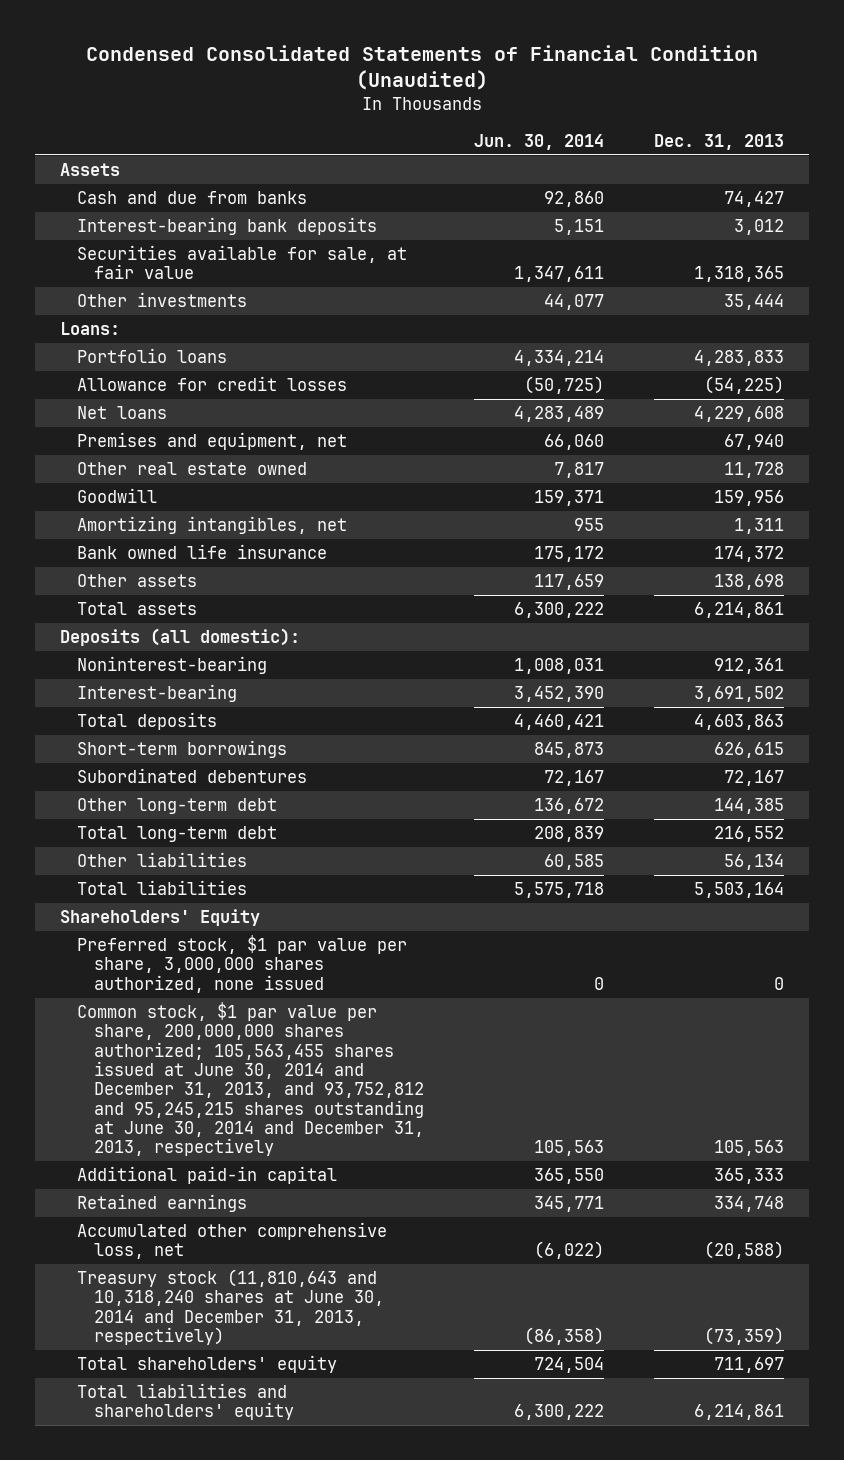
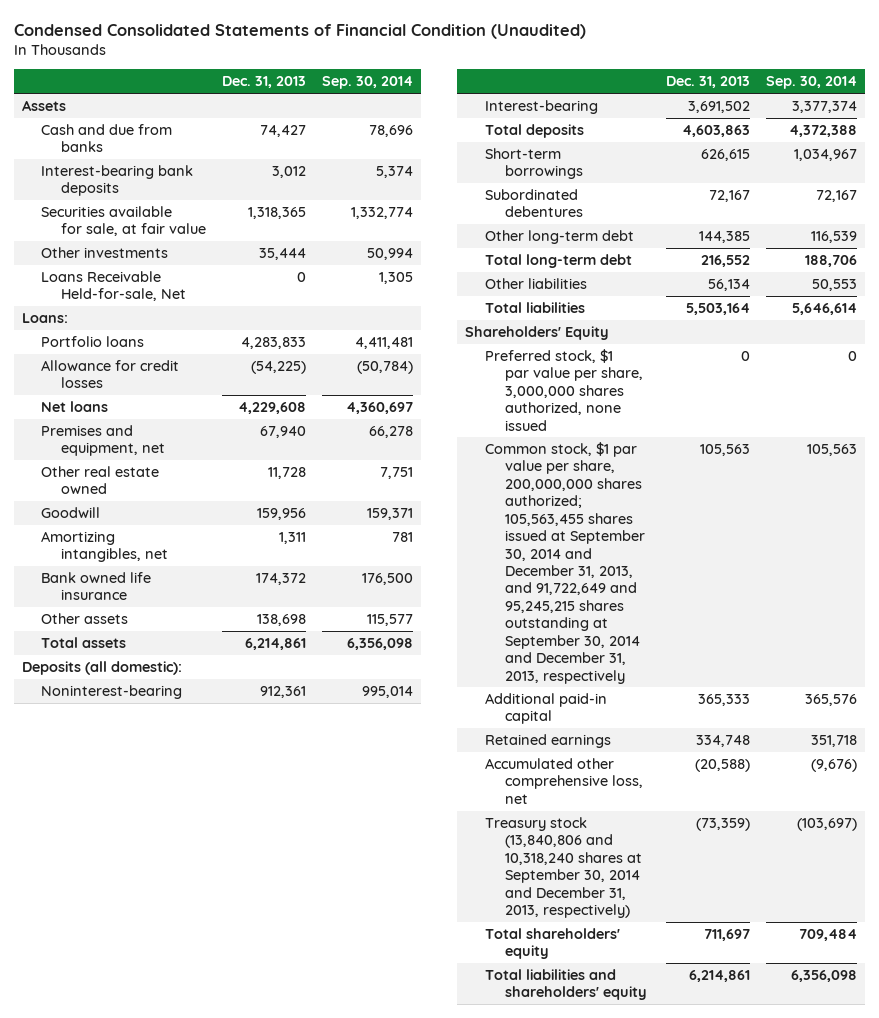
- | Jun. 30, 2014 | Dec. 31, 2013
+ | Dec. 31, 2013 | Sep. 30, 2014
+ Loans Receivable Held-for-sale, Net | 0 | 1,305
- Common stock, $1 par value per share, 200,000,000 shares authorized; 105,563,455 shares issued at June 30, 2014 and December 31, 2013, and 93,752,812 and 95,245,215 shares outstanding at June 30, 2014 and December 31, 2013, respectively | 105,563 | 105,563
+ Common stock, $1 par value per share, 200,000,000 shares authorized; 105,563,455 shares issued at September 30, 2014 and December 31, 2013, and 91,722,649 and 95,245,215 shares outstanding at September 30, 2014 and December 31, 2013, respectively | 105,563 | 105,563
- Treasury stock (11,810,643 and 10,318,240 shares at June 30, 2014 and December 31, 2013, respectively) | (86,358) | (73,359)
+ Treasury stock (13,840,806 and 10,318,240 shares at September 30, 2014 and December 31, 2013, respectively) | (73,359) | (103,697)

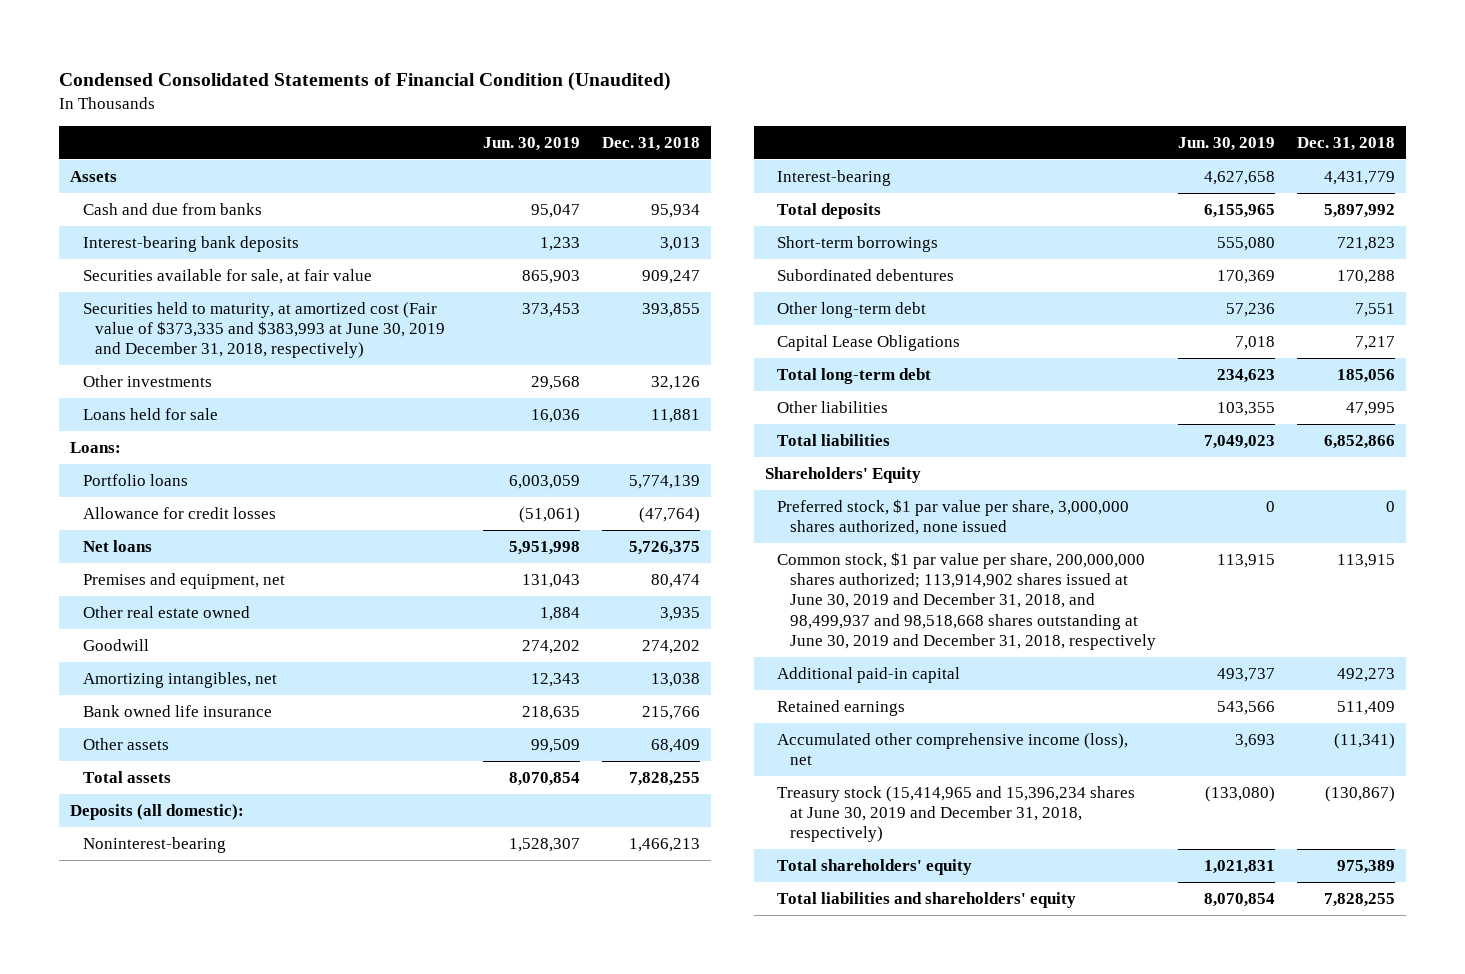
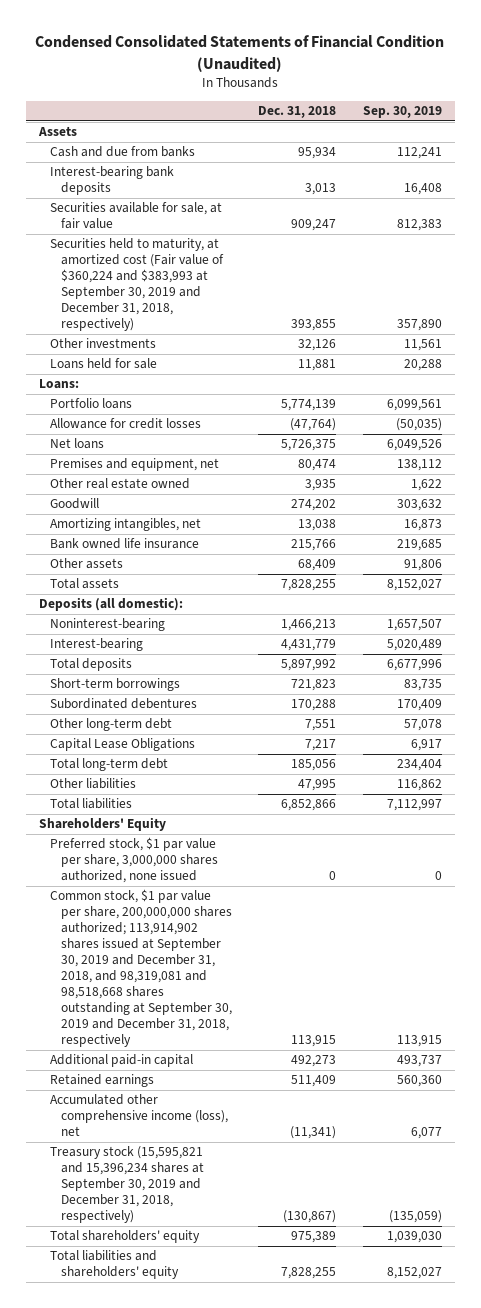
- | Jun. 30, 2019 | Dec. 31, 2018
+ | Dec. 31, 2018 | Sep. 30, 2019
- Securities held to maturity, at amortized cost (Fair value of $373,335 and $383,993 at June 30, 2019 and December 31, 2018, respectively) | 373,453 | 393,855
+ Securities held to maturity, at amortized cost (Fair value of $360,224 and $383,993 at September 30, 2019 and December 31, 2018, respectively) | 393,855 | 357,890
- Common stock, $1 par value per share, 200,000,000 shares authorized; 113,914,902 shares issued at June 30, 2019 and December 31, 2018, and 98,499,937 and 98,518,668 shares outstanding at June 30, 2019 and December 31, 2018, respectively | 113,915 | 113,915
+ Common stock, $1 par value per share, 200,000,000 shares authorized; 113,914,902 shares issued at September 30, 2019 and December 31, 2018, and 98,319,081 and 98,518,668 shares outstanding at September 30, 2019 and December 31, 2018, respectively | 113,915 | 113,915
- Treasury stock (15,414,965 and 15,396,234 shares at June 30, 2019 and December 31, 2018, respectively) | (133,080) | (130,867)
+ Treasury stock (15,595,821 and 15,396,234 shares at September 30, 2019 and December 31, 2018, respectively) | (130,867) | (135,059)

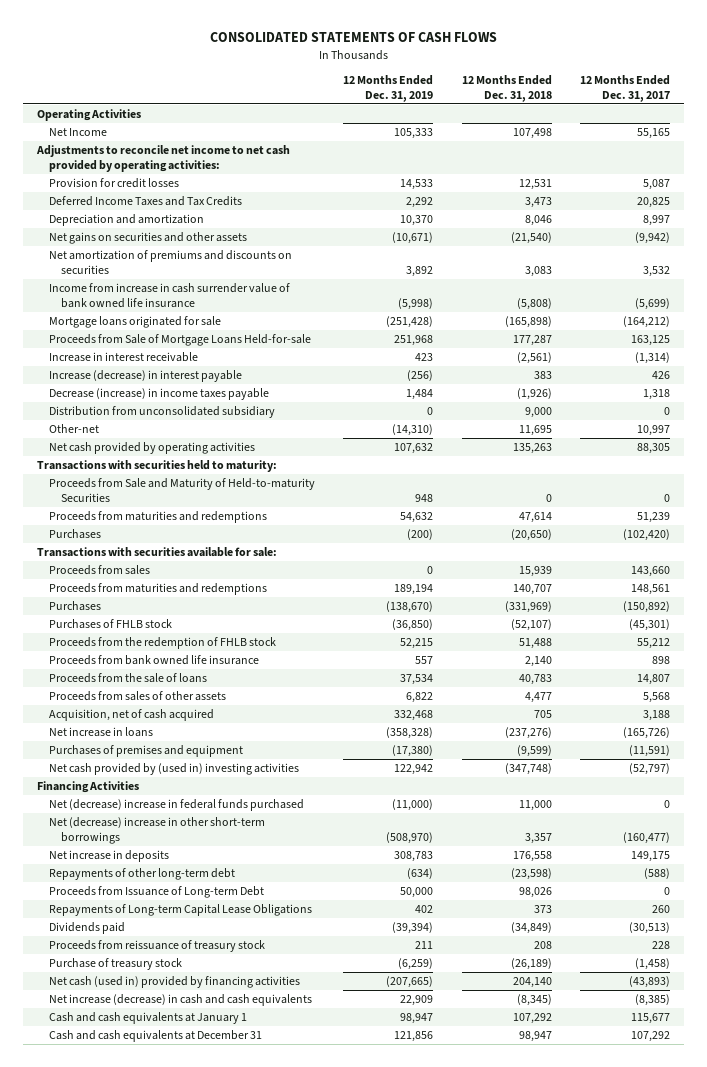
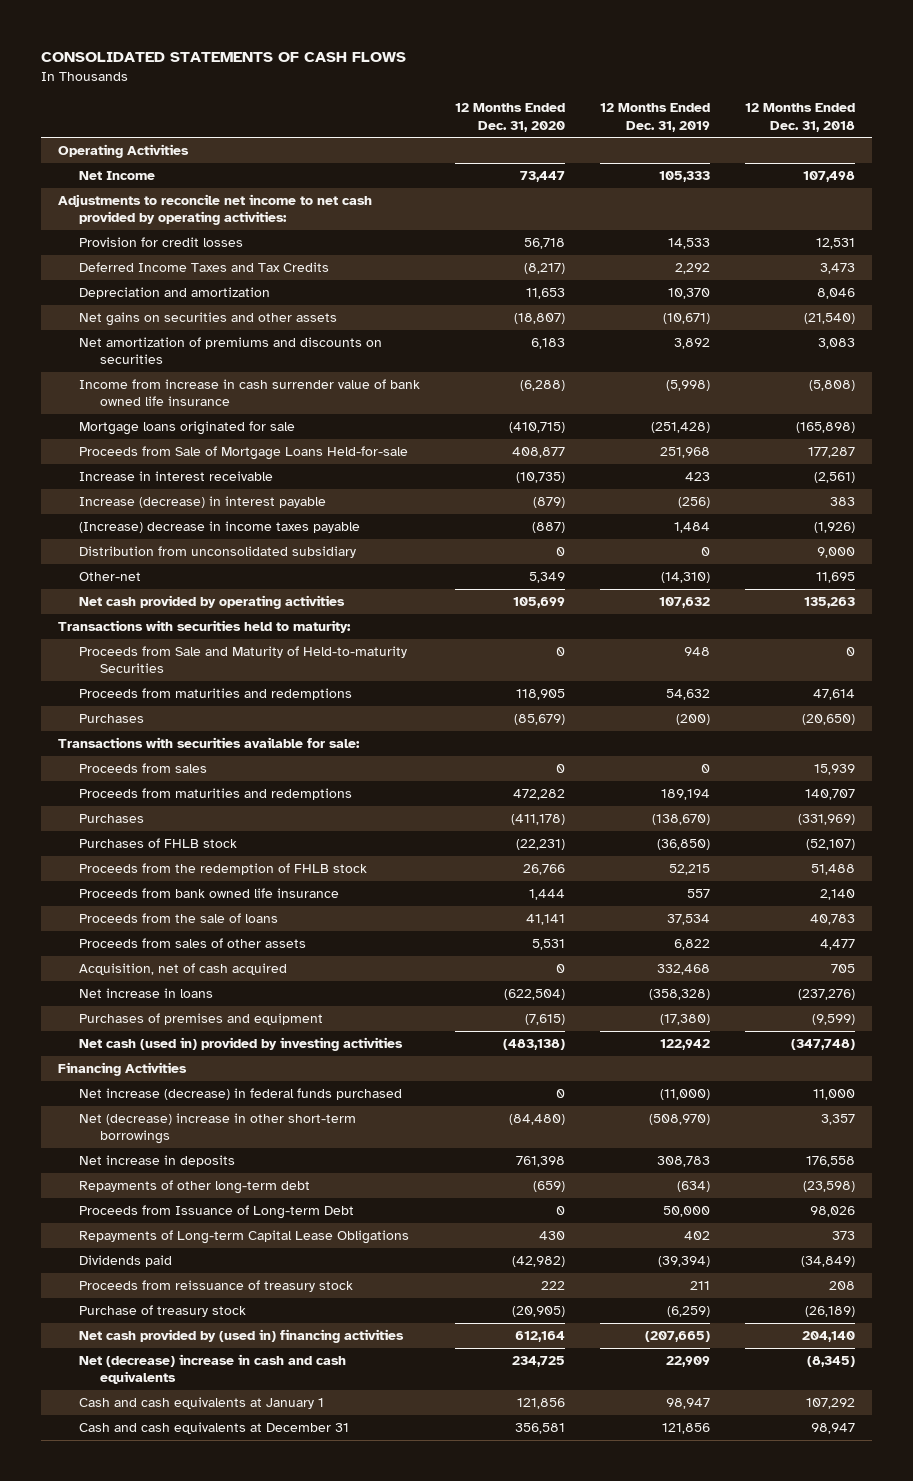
- | 12 Months Ended Dec. 31, 2019 | 12 Months Ended Dec. 31, 2018 | 12 Months Ended Dec. 31, 2017
+ | 12 Months Ended Dec. 31, 2020 | 12 Months Ended Dec. 31, 2019 | 12 Months Ended Dec. 31, 2018
- Decrease (increase) in income taxes payable | 1,484 | (1,926) | 1,318
+ (Increase) decrease in income taxes payable | (887) | 1,484 | (1,926)
- Net cash provided by (used in) investing activities | 122,942 | (347,748) | (52,797)
+ Net cash (used in) provided by investing activities | (483,138) | 122,942 | (347,748)
- Net (decrease) increase in federal funds purchased | (11,000) | 11,000 | 0
+ Net increase (decrease) in federal funds purchased | 0 | (11,000) | 11,000
- Net cash (used in) provided by financing activities | (207,665) | 204,140 | (43,893)
- Net increase (decrease) in cash and cash equivalents | 22,909 | (8,345) | (8,385)
+ Net cash provided by (used in) financing activities | 612,164 | (207,665) | 204,140
+ Net (decrease) increase in cash and cash equivalents | 234,725 | 22,909 | (8,345)

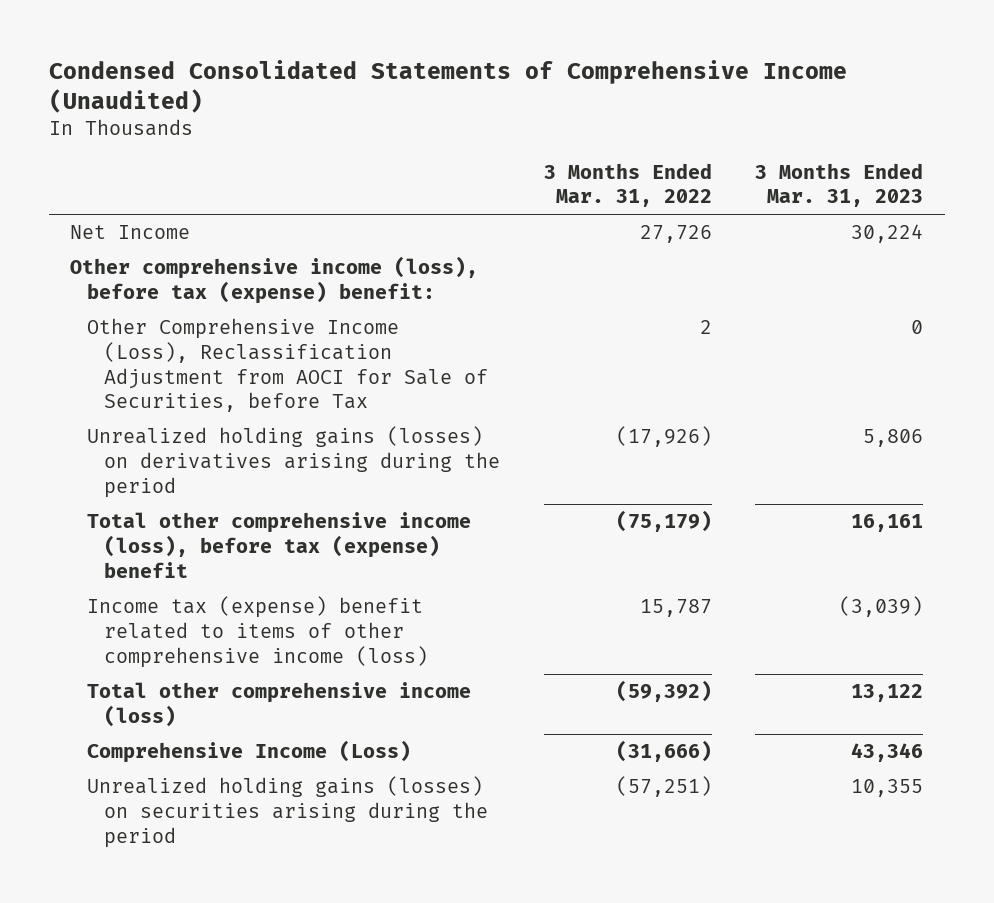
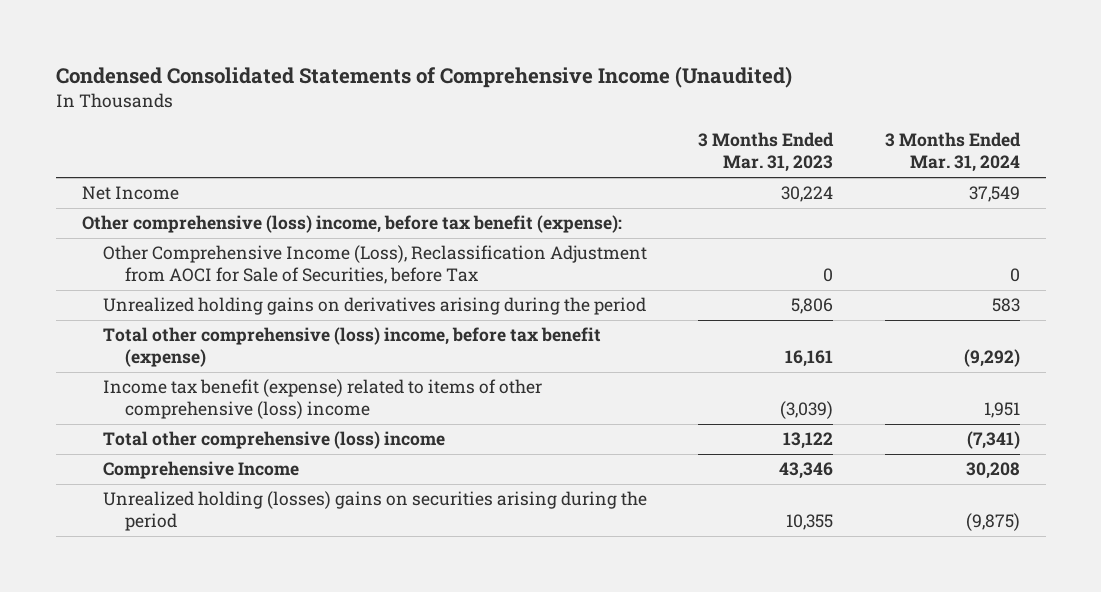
- | 3 Months Ended Mar. 31, 2022 | 3 Months Ended Mar. 31, 2023
+ | 3 Months Ended Mar. 31, 2023 | 3 Months Ended Mar. 31, 2024
- Other comprehensive income (loss), before tax (expense) benefit:
+ Other comprehensive (loss) income, before tax benefit (expense):
- Unrealized holding gains (losses) on derivatives arising during the period | (17,926) | 5,806
- Total other comprehensive income (loss), before tax (expense) benefit | (75,179) | 16,161
- Income tax (expense) benefit related to items of other comprehensive income (loss) | 15,787 | (3,039)
- Total other comprehensive income (loss) | (59,392) | 13,122
- Comprehensive Income (Loss) | (31,666) | 43,346
- Unrealized holding gains (losses) on securities arising during the period | (57,251) | 10,355
+ Unrealized holding gains on derivatives arising during the period | 5,806 | 583
+ Total other comprehensive (loss) income, before tax benefit (expense) | 16,161 | (9,292)
+ Income tax benefit (expense) related to items of other comprehensive (loss) income | (3,039) | 1,951
+ Total other comprehensive (loss) income | 13,122 | (7,341)
+ Comprehensive Income | 43,346 | 30,208
+ Unrealized holding (losses) gains on securities arising during the period | 10,355 | (9,875)

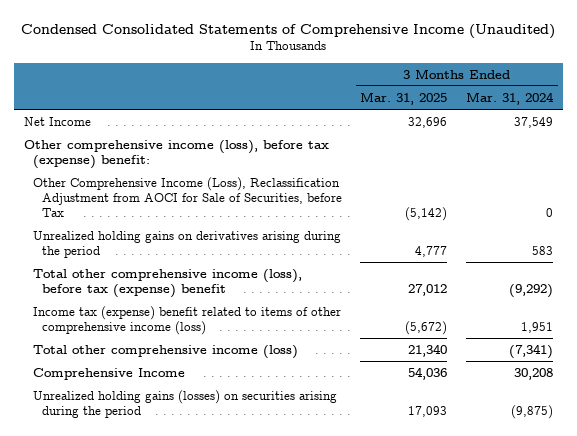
- | 3 Months Ended Mar. 31, 2023 | 3 Months Ended Mar. 31, 2024
+ | 3 Months Ended Mar. 31, 2025 | 3 Months Ended Mar. 31, 2024
- Other comprehensive (loss) income, before tax benefit (expense):
+ Other comprehensive income (loss), before tax (expense) benefit:
- Total other comprehensive (loss) income, before tax benefit (expense) | 16,161 | (9,292)
- Income tax benefit (expense) related to items of other comprehensive (loss) income | (3,039) | 1,951
- Total other comprehensive (loss) income | 13,122 | (7,341)
+ Total other comprehensive income (loss), before tax (expense) benefit | 27,012 | (9,292)
+ Income tax (expense) benefit related to items of other comprehensive income (loss) | (5,672) | 1,951
+ Total other comprehensive income (loss) | 21,340 | (7,341)
- Unrealized holding (losses) gains on securities arising during the period | 10,355 | (9,875)
+ Unrealized holding gains (losses) on securities arising during the period | 17,093 | (9,875)

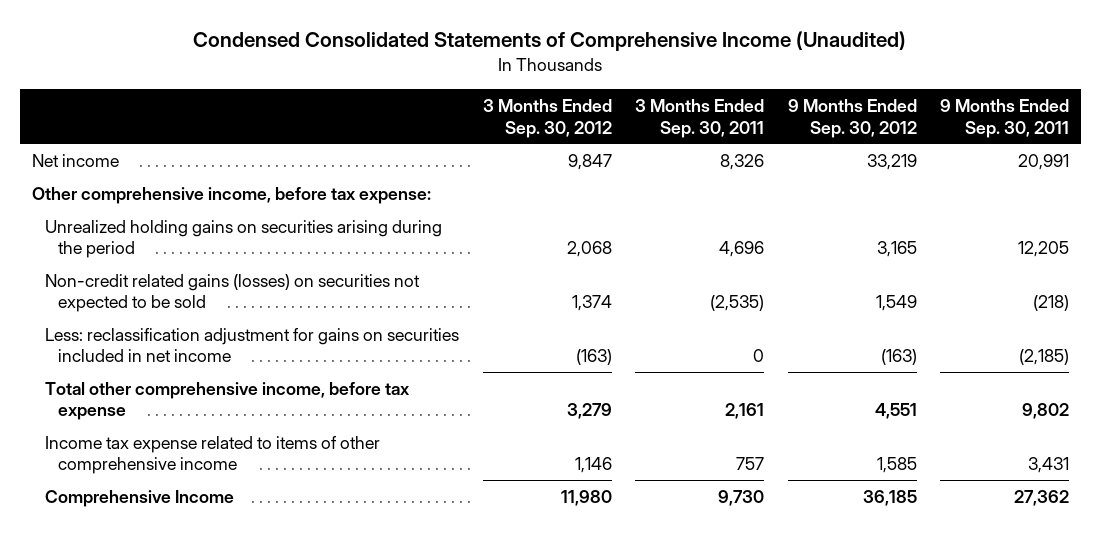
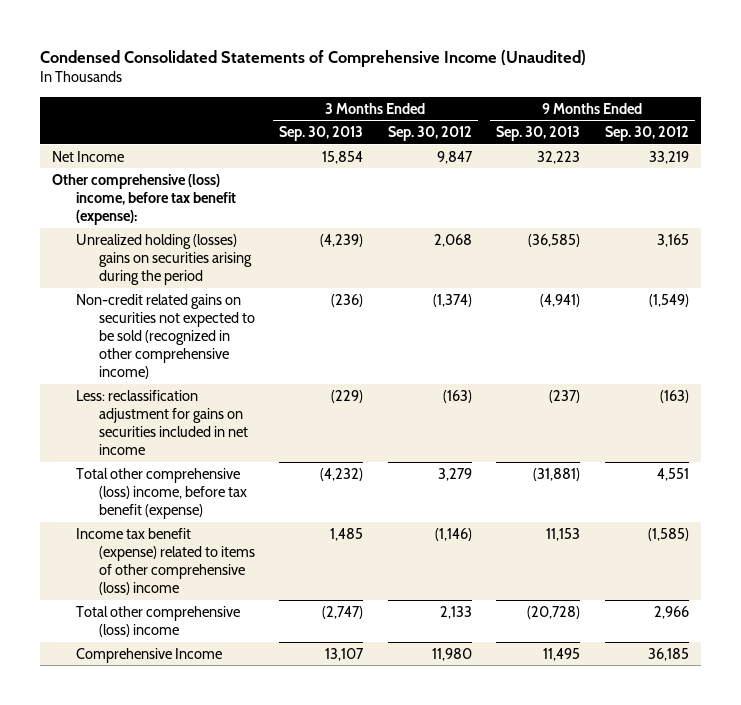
- | 3 Months Ended Sep. 30, 2012 | 3 Months Ended Sep. 30, 2011 | 9 Months Ended Sep. 30, 2012 | 9 Months Ended Sep. 30, 2011
+ | 3 Months Ended Sep. 30, 2013 | 3 Months Ended Sep. 30, 2012 | 9 Months Ended Sep. 30, 2013 | 9 Months Ended Sep. 30, 2012
- Net income | 9,847 | 8,326 | 33,219 | 20,991
- Other comprehensive income, before tax expense:
- Unrealized holding gains on securities arising during the period | 2,068 | 4,696 | 3,165 | 12,205
- Non-credit related gains (losses) on securities not expected to be sold | 1,374 | (2,535) | 1,549 | (218)
+ Net Income | 15,854 | 9,847 | 32,223 | 33,219
+ Other comprehensive (loss) income, before tax benefit (expense):
+ Unrealized holding (losses) gains on securities arising during the period | (4,239) | 2,068 | (36,585) | 3,165
+ Non-credit related gains on securities not expected to be sold (recognized in other comprehensive income) | (236) | (1,374) | (4,941) | (1,549)
- Total other comprehensive income, before tax expense | 3,279 | 2,161 | 4,551 | 9,802
- Income tax expense related to items of other comprehensive income | 1,146 | 757 | 1,585 | 3,431
+ Total other comprehensive (loss) income, before tax benefit (expense) | (4,232) | 3,279 | (31,881) | 4,551
+ Income tax benefit (expense) related to items of other comprehensive (loss) income | 1,485 | (1,146) | 11,153 | (1,585)
+ Total other comprehensive (loss) income | (2,747) | 2,133 | (20,728) | 2,966

